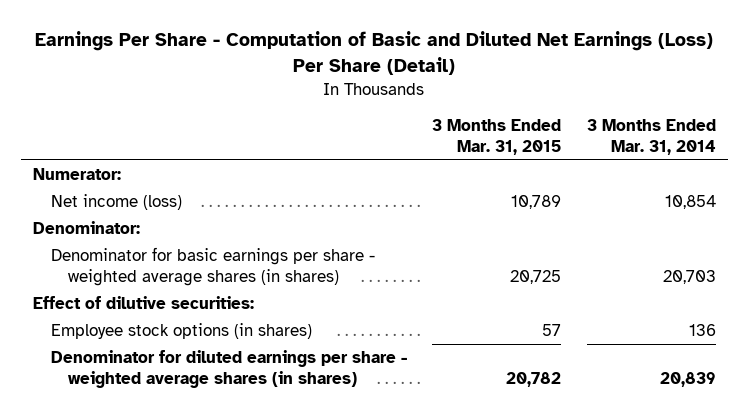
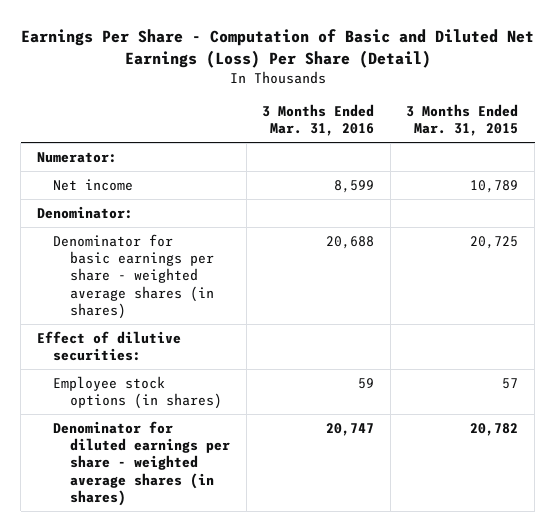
- | 3 Months Ended Mar. 31, 2015 | 3 Months Ended Mar. 31, 2014
+ | 3 Months Ended Mar. 31, 2016 | 3 Months Ended Mar. 31, 2015
- Net income (loss) | 10,789 | 10,854
+ Net income | 8,599 | 10,789

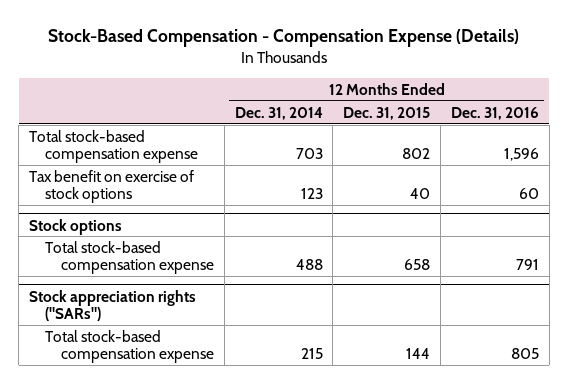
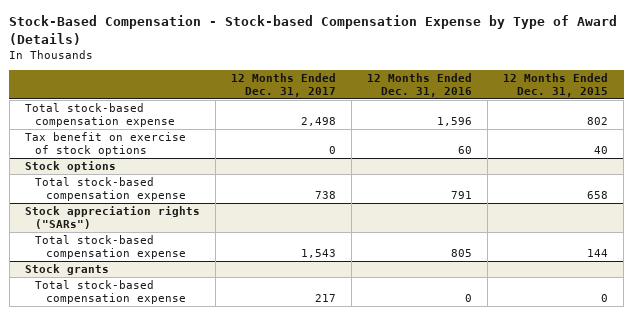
- Stock-Based Compensation - Compensation Expense (Details)
+ Stock-Based Compensation - Stock-based Compensation Expense by Type of Award (Details)
- | 12 Months Ended Dec. 31, 2014 | 12 Months Ended Dec. 31, 2015 | 12 Months Ended Dec. 31, 2016
+ | 12 Months Ended Dec. 31, 2017 | 12 Months Ended Dec. 31, 2016 | 12 Months Ended Dec. 31, 2015
+ Stock grants
+ Total stock-based compensation expense | 217 | 0 | 0

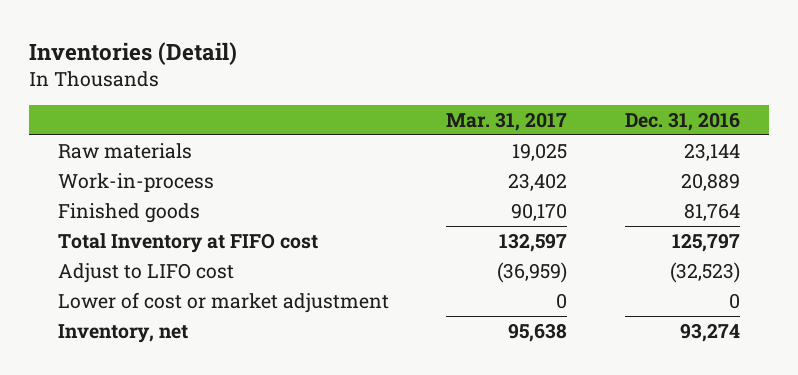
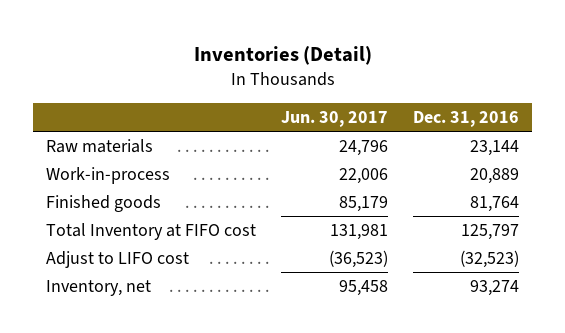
- | Mar. 31, 2017 | Dec. 31, 2016
+ | Jun. 30, 2017 | Dec. 31, 2016
- Lower of cost or market adjustment | 0 | 0

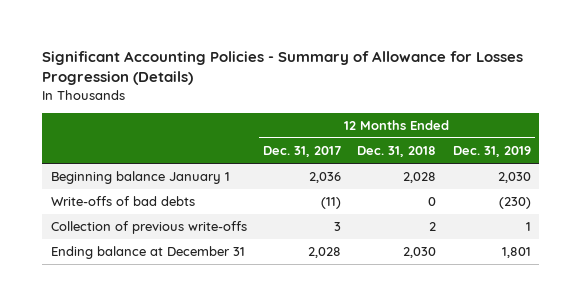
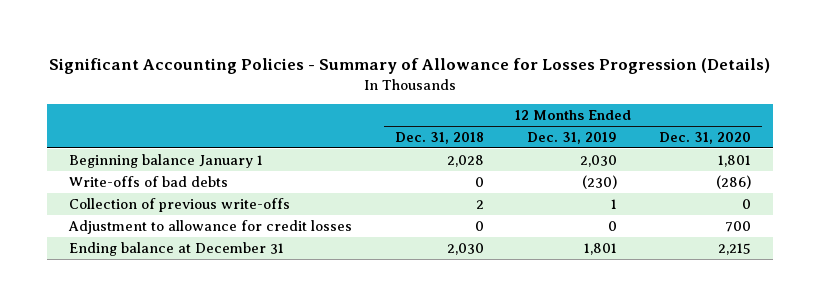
- | 12 Months Ended Dec. 31, 2017 | 12 Months Ended Dec. 31, 2018 | 12 Months Ended Dec. 31, 2019
+ | 12 Months Ended Dec. 31, 2018 | 12 Months Ended Dec. 31, 2019 | 12 Months Ended Dec. 31, 2020
+ Adjustment to allowance for credit losses | 0 | 0 | 700

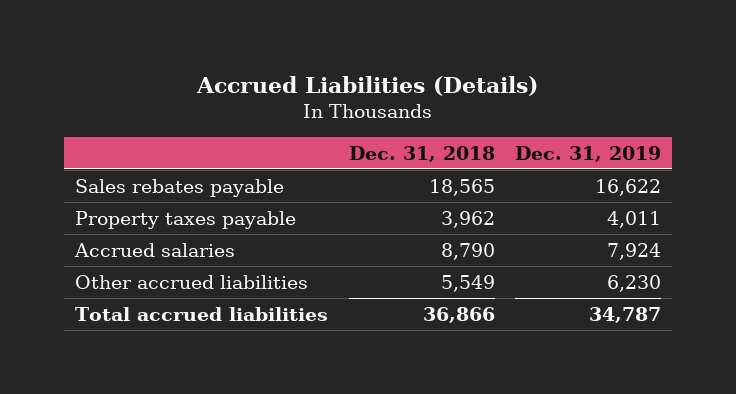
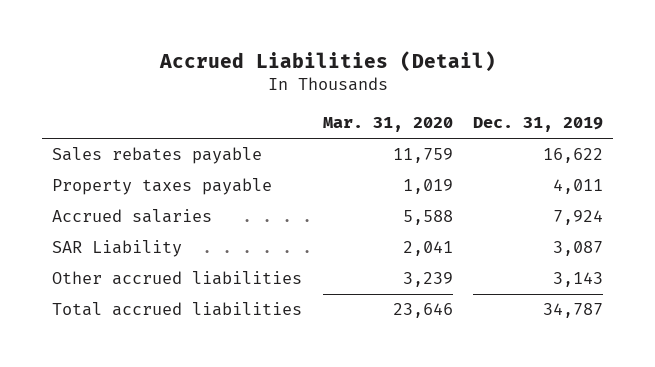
- Accrued Liabilities (Details)
+ Accrued Liabilities (Detail)
- | Dec. 31, 2018 | Dec. 31, 2019
+ | Mar. 31, 2020 | Dec. 31, 2019
- Other accrued liabilities | 5,549 | 6,230
+ SAR Liability | 2,041 | 3,087
+ Other accrued liabilities | 3,239 | 3,143

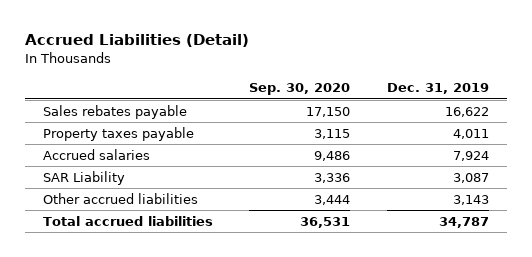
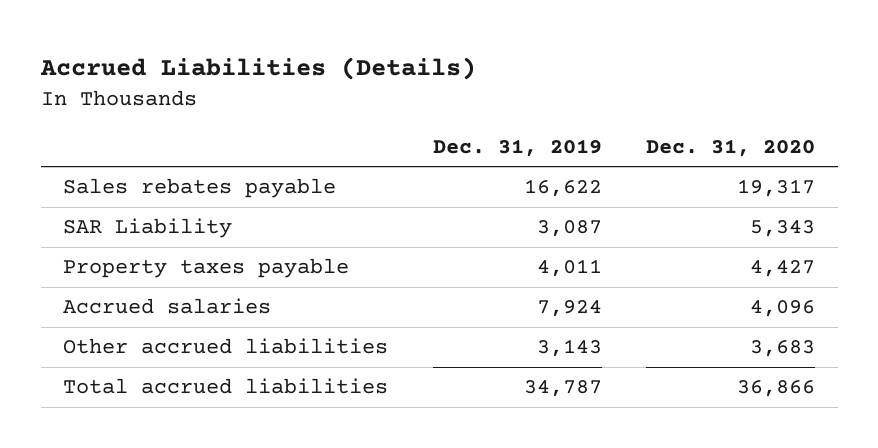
- Accrued Liabilities (Detail)
+ Accrued Liabilities (Details)
- | Sep. 30, 2020 | Dec. 31, 2019
+ | Dec. 31, 2019 | Dec. 31, 2020
moved up: SAR Liability | 3,087 | 5,343

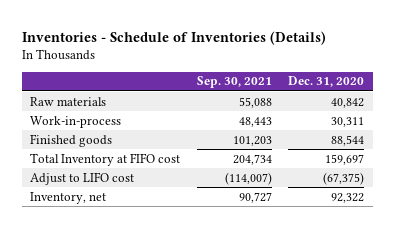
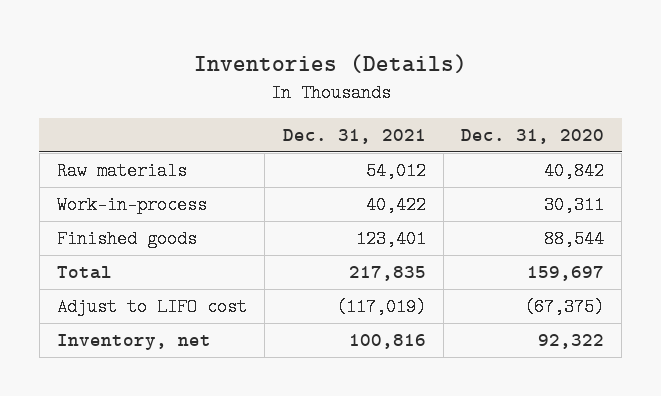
- Inventories - Schedule of Inventories (Details)
+ Inventories (Details)
- | Sep. 30, 2021 | Dec. 31, 2020
+ | Dec. 31, 2021 | Dec. 31, 2020
- Total Inventory at FIFO cost | 204,734 | 159,697
+ Total | 217,835 | 159,697

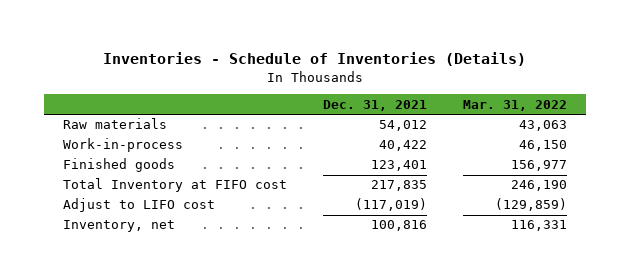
- Inventories (Details)
+ Inventories - Schedule of Inventories (Details)
- | Dec. 31, 2021 | Dec. 31, 2020
+ | Dec. 31, 2021 | Mar. 31, 2022
- Total | 217,835 | 159,697
+ Total Inventory at FIFO cost | 217,835 | 246,190

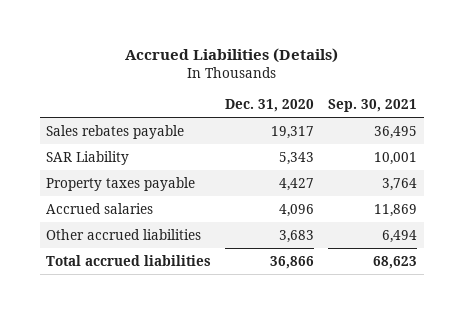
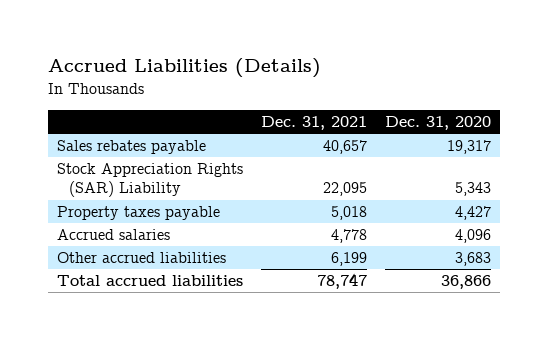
- | Dec. 31, 2020 | Sep. 30, 2021
+ | Dec. 31, 2021 | Dec. 31, 2020
- SAR Liability | 5,343 | 10,001
+ Stock Appreciation Rights (SAR) Liability | 22,095 | 5,343

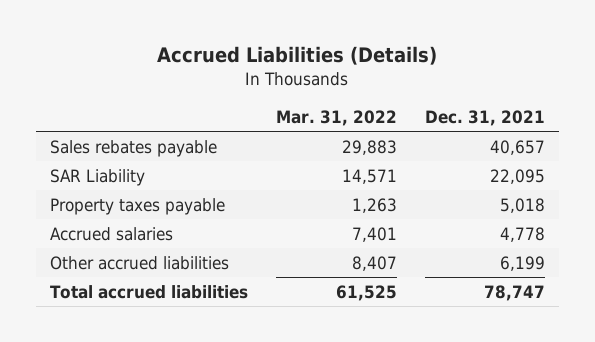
- | Dec. 31, 2021 | Dec. 31, 2020
+ | Mar. 31, 2022 | Dec. 31, 2021
- Stock Appreciation Rights (SAR) Liability | 22,095 | 5,343
+ SAR Liability | 14,571 | 22,095

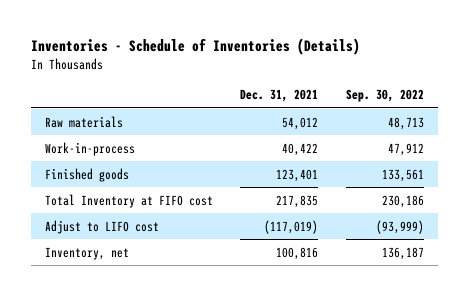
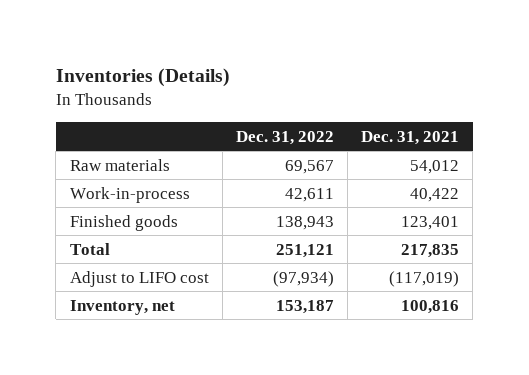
- Inventories - Schedule of Inventories (Details)
+ Inventories (Details)
- | Dec. 31, 2021 | Sep. 30, 2022
+ | Dec. 31, 2022 | Dec. 31, 2021
- Total Inventory at FIFO cost | 217,835 | 230,186
+ Total | 251,121 | 217,835

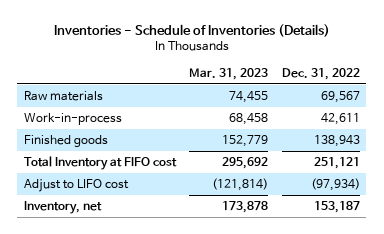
- Inventories (Details)
+ Inventories - Schedule of Inventories (Details)
- | Dec. 31, 2022 | Dec. 31, 2021
+ | Mar. 31, 2023 | Dec. 31, 2022
- Total | 251,121 | 217,835
+ Total Inventory at FIFO cost | 295,692 | 251,121

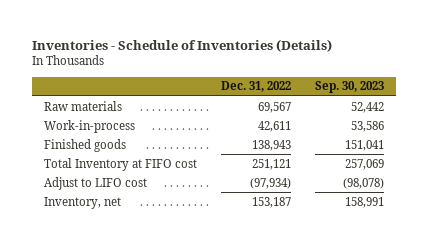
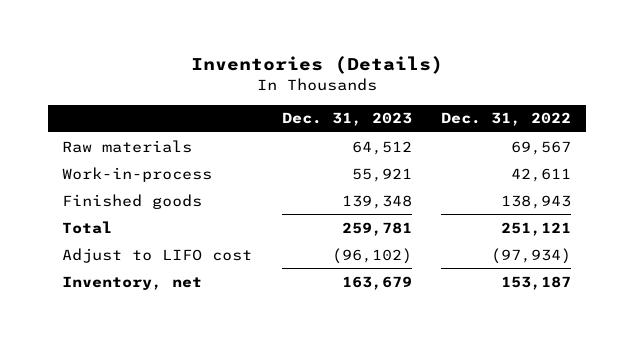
- Inventories - Schedule of Inventories (Details)
+ Inventories (Details)
- | Dec. 31, 2022 | Sep. 30, 2023
+ | Dec. 31, 2023 | Dec. 31, 2022
- Total Inventory at FIFO cost | 251,121 | 257,069
+ Total | 259,781 | 251,121

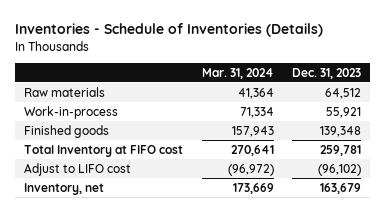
- Inventories (Details)
+ Inventories - Schedule of Inventories (Details)
- | Dec. 31, 2023 | Dec. 31, 2022
+ | Mar. 31, 2024 | Dec. 31, 2023
- Total | 259,781 | 251,121
+ Total Inventory at FIFO cost | 270,641 | 259,781

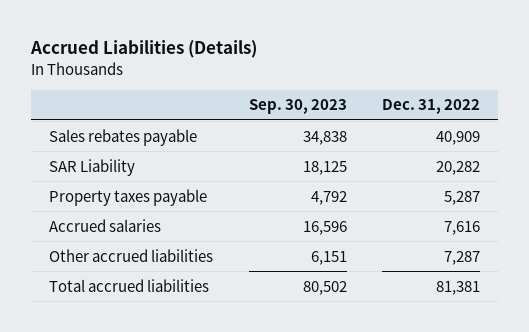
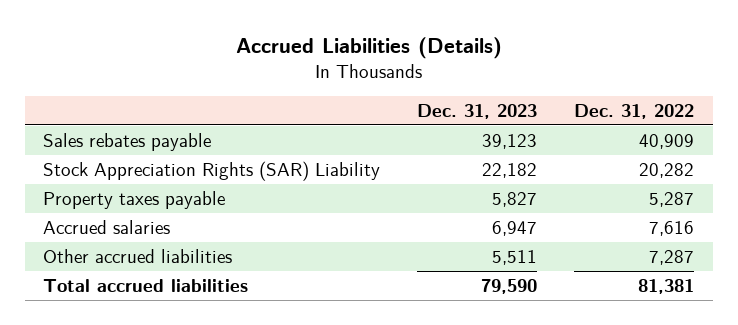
- | Sep. 30, 2023 | Dec. 31, 2022
+ | Dec. 31, 2023 | Dec. 31, 2022
- SAR Liability | 18,125 | 20,282
+ Stock Appreciation Rights (SAR) Liability | 22,182 | 20,282

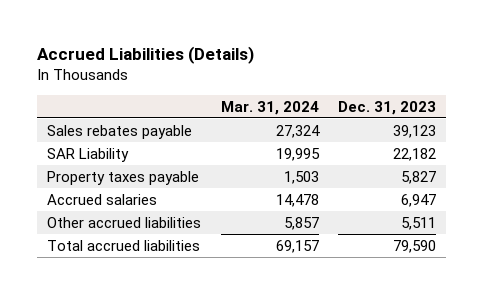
- | Dec. 31, 2023 | Dec. 31, 2022
+ | Mar. 31, 2024 | Dec. 31, 2023
- Stock Appreciation Rights (SAR) Liability | 22,182 | 20,282
+ SAR Liability | 19,995 | 22,182

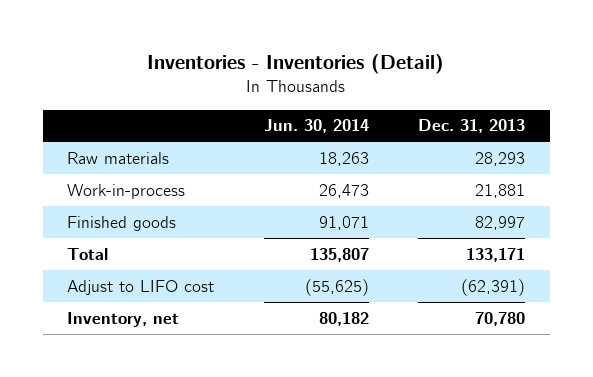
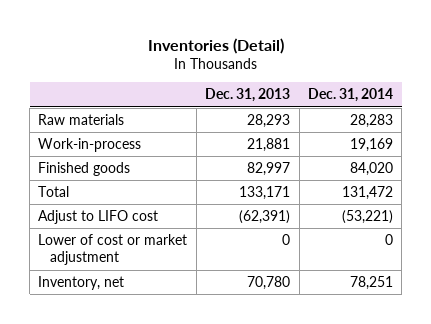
- Inventories - Inventories (Detail)
+ Inventories (Detail)
- | Jun. 30, 2014 | Dec. 31, 2013
+ | Dec. 31, 2013 | Dec. 31, 2014
+ Lower of cost or market adjustment | 0 | 0

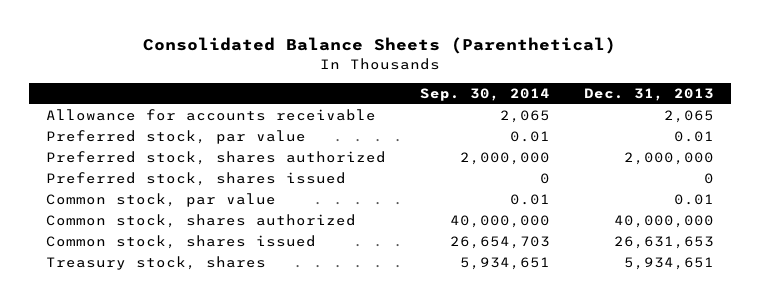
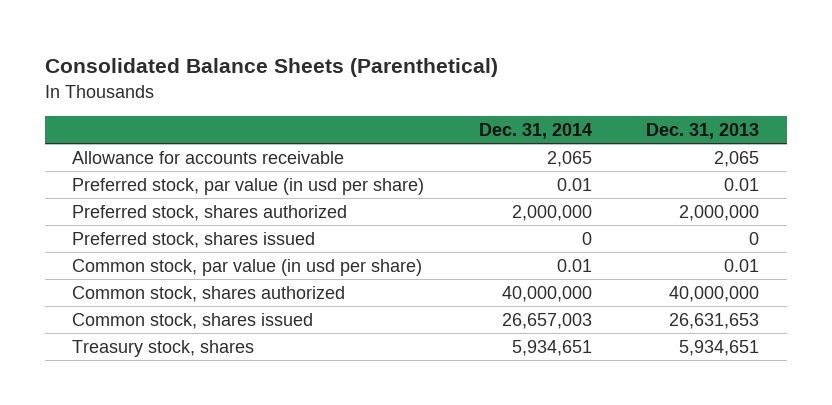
- | Sep. 30, 2014 | Dec. 31, 2013
+ | Dec. 31, 2014 | Dec. 31, 2013
- Preferred stock, par value | 0.01 | 0.01
+ Preferred stock, par value (in usd per share) | 0.01 | 0.01
- Common stock, par value | 0.01 | 0.01
+ Common stock, par value (in usd per share) | 0.01 | 0.01

